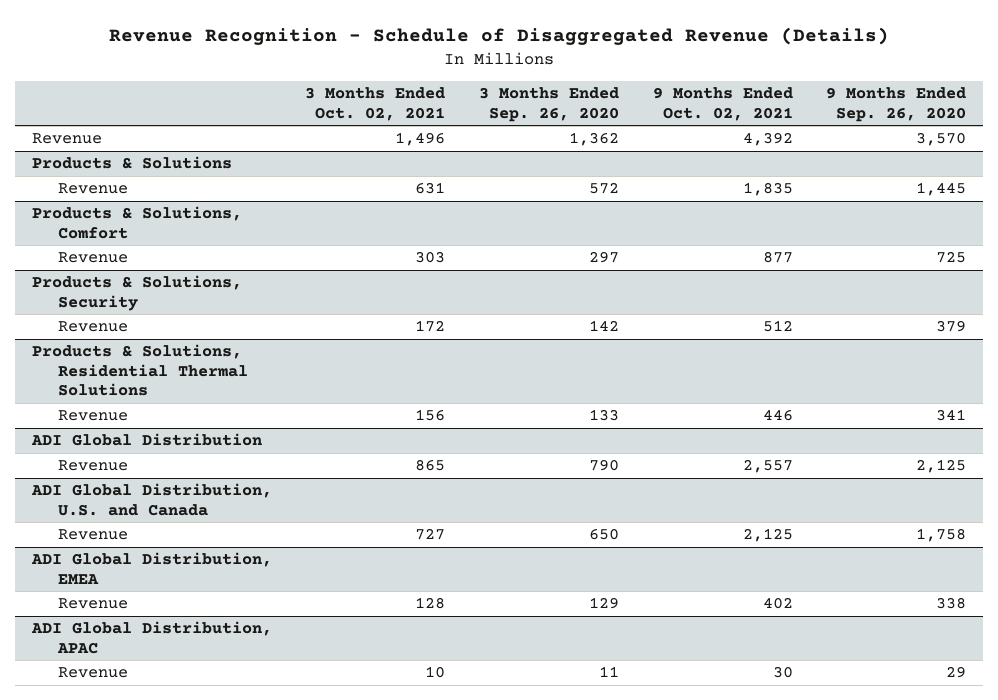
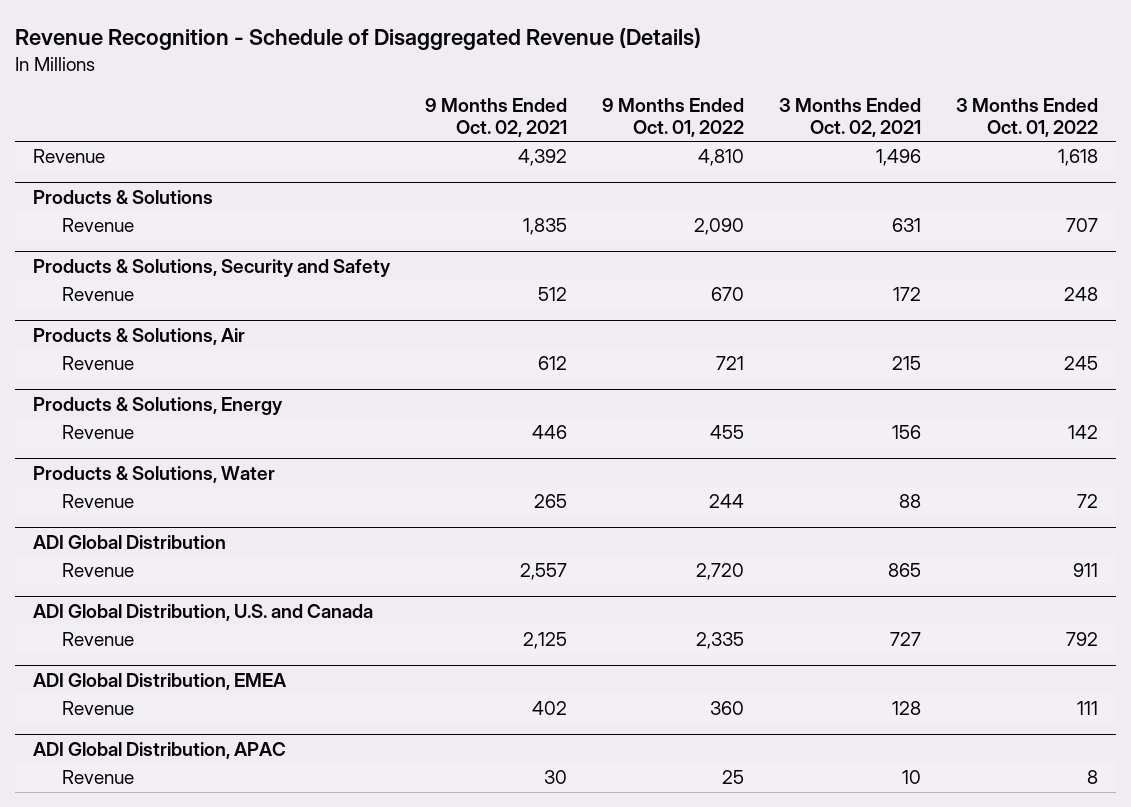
- | 3 Months Ended Oct. 02, 2021 | 3 Months Ended Sep. 26, 2020 | 9 Months Ended Oct. 02, 2021 | 9 Months Ended Sep. 26, 2020
+ | 9 Months Ended Oct. 02, 2021 | 9 Months Ended Oct. 01, 2022 | 3 Months Ended Oct. 02, 2021 | 3 Months Ended Oct. 01, 2022
- Products & Solutions, Comfort
- Revenue | 303 | 297 | 877 | 725
- Products & Solutions, Security
+ Products & Solutions, Security and Safety
- Products & Solutions, Residential Thermal Solutions
+ Products & Solutions, Air
+ Revenue | 612 | 721 | 215 | 245
+ Products & Solutions, Energy
+ Products & Solutions, Water
+ Revenue | 265 | 244 | 88 | 72

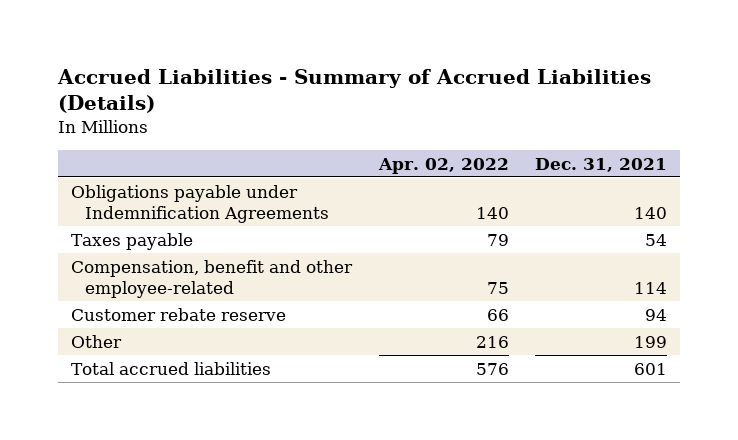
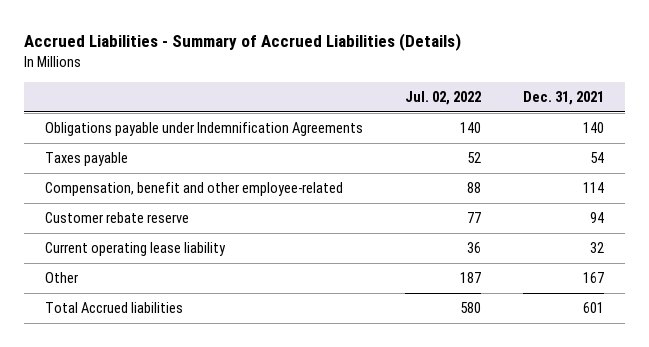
- | Apr. 02, 2022 | Dec. 31, 2021
+ | Jul. 02, 2022 | Dec. 31, 2021
- Other | 216 | 199
- Total accrued liabilities | 576 | 601
+ Current operating lease liability | 36 | 32
+ Other | 187 | 167
+ Total Accrued liabilities | 580 | 601

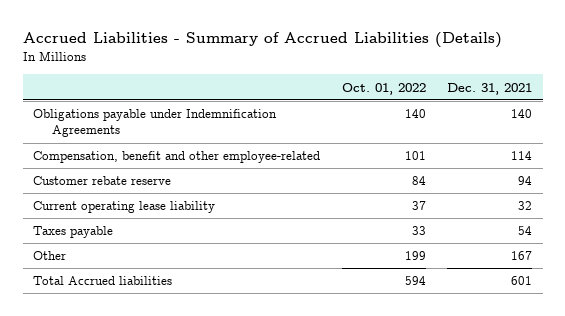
- | Jul. 02, 2022 | Dec. 31, 2021
+ | Oct. 01, 2022 | Dec. 31, 2021
moved down: Taxes payable | 33 | 54

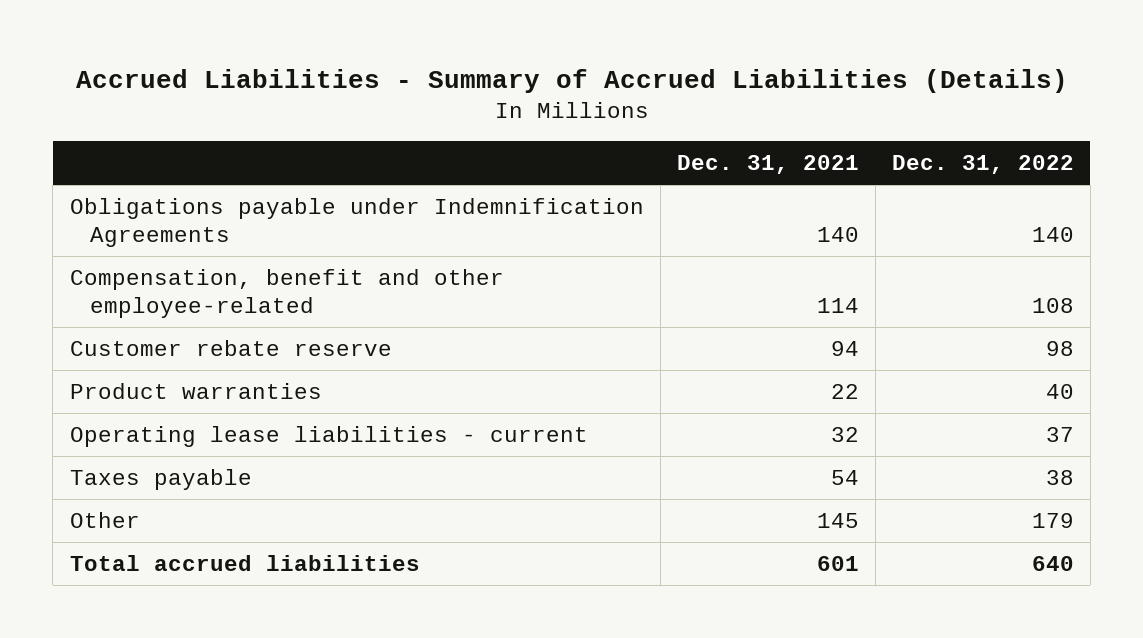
- | Oct. 01, 2022 | Dec. 31, 2021
+ | Dec. 31, 2021 | Dec. 31, 2022
- Current operating lease liability | 37 | 32
+ Product warranties | 22 | 40
+ Operating lease liabilities - current | 32 | 37
- Other | 199 | 167
- Total Accrued liabilities | 594 | 601
+ Other | 145 | 179
+ Total accrued liabilities | 601 | 640

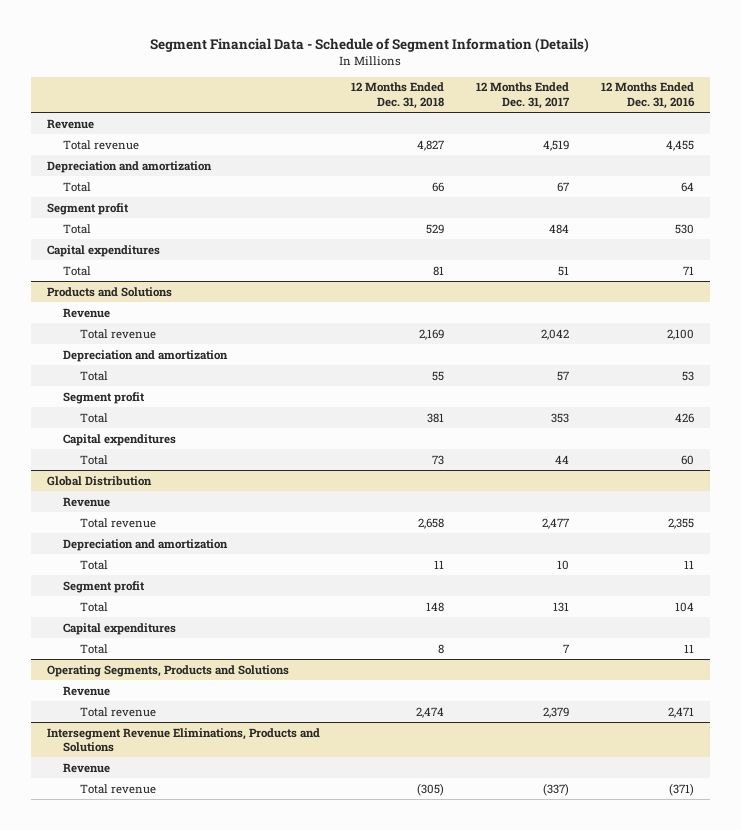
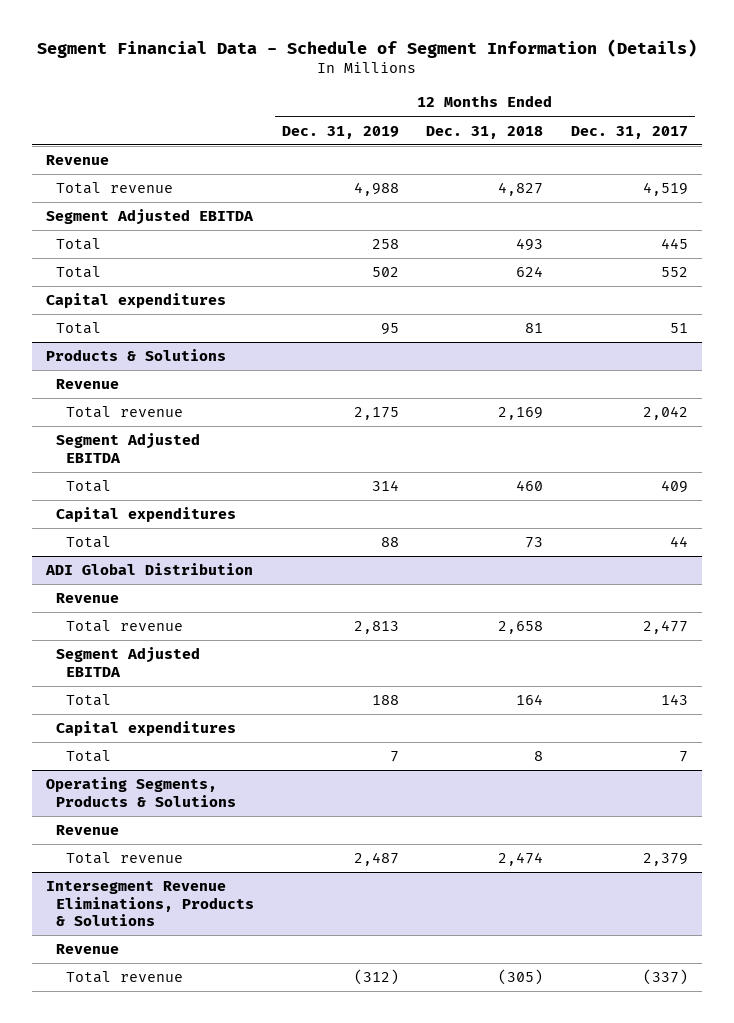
- | 12 Months Ended Dec. 31, 2018 | 12 Months Ended Dec. 31, 2017 | 12 Months Ended Dec. 31, 2016
+ | 12 Months Ended Dec. 31, 2019 | 12 Months Ended Dec. 31, 2018 | 12 Months Ended Dec. 31, 2017
- Depreciation and amortization
- Total | 66 | 67 | 64
- Segment profit
- Total | 529 | 484 | 530
+ Segment Adjusted EBITDA
+ Total | 258 | 493 | 445
+ Total | 502 | 624 | 552
- Products and Solutions
+ Products & Solutions
- Depreciation and amortization
- Total | 55 | 57 | 53
- Segment profit
- Total | 381 | 353 | 426
+ Segment Adjusted EBITDA
+ Total | 314 | 460 | 409
- Global Distribution
+ ADI Global Distribution
- Depreciation and amortization
- Total | 11 | 10 | 11
- Segment profit
- Total | 148 | 131 | 104
+ Segment Adjusted EBITDA
+ Total | 188 | 164 | 143
- Operating Segments, Products and Solutions
+ Operating Segments, Products & Solutions
- Intersegment Revenue Eliminations, Products and Solutions
+ Intersegment Revenue Eliminations, Products & Solutions

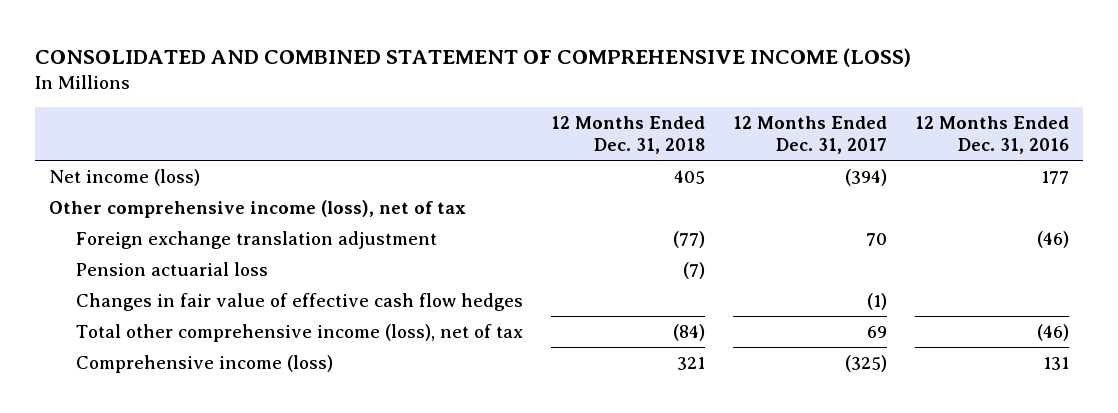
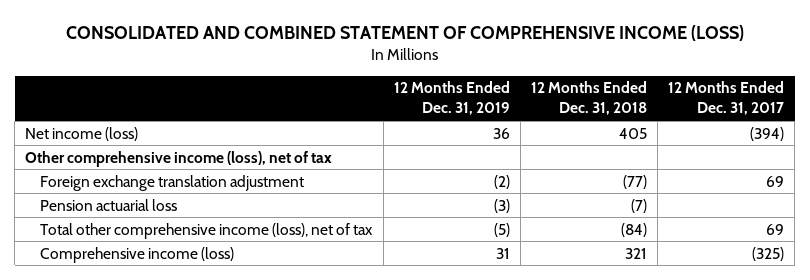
- | 12 Months Ended Dec. 31, 2018 | 12 Months Ended Dec. 31, 2017 | 12 Months Ended Dec. 31, 2016
+ | 12 Months Ended Dec. 31, 2019 | 12 Months Ended Dec. 31, 2018 | 12 Months Ended Dec. 31, 2017
- Foreign exchange translation adjustment | (77) | 70 | (46)
+ Foreign exchange translation adjustment | (2) | (77) | 69
- Changes in fair value of effective cash flow hedges | | (1) |

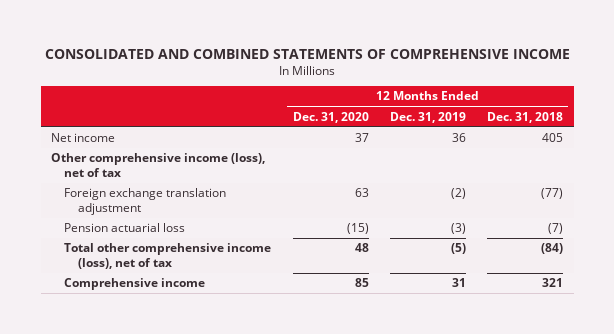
- CONSOLIDATED AND COMBINED STATEMENT OF COMPREHENSIVE INCOME (LOSS)
+ CONSOLIDATED AND COMBINED STATEMENTS OF COMPREHENSIVE INCOME
- | 12 Months Ended Dec. 31, 2019 | 12 Months Ended Dec. 31, 2018 | 12 Months Ended Dec. 31, 2017
+ | 12 Months Ended Dec. 31, 2020 | 12 Months Ended Dec. 31, 2019 | 12 Months Ended Dec. 31, 2018
- Net income (loss) | 36 | 405 | (394)
+ Net income | 37 | 36 | 405
- Comprehensive income (loss) | 31 | 321 | (325)
+ Comprehensive income | 85 | 31 | 321

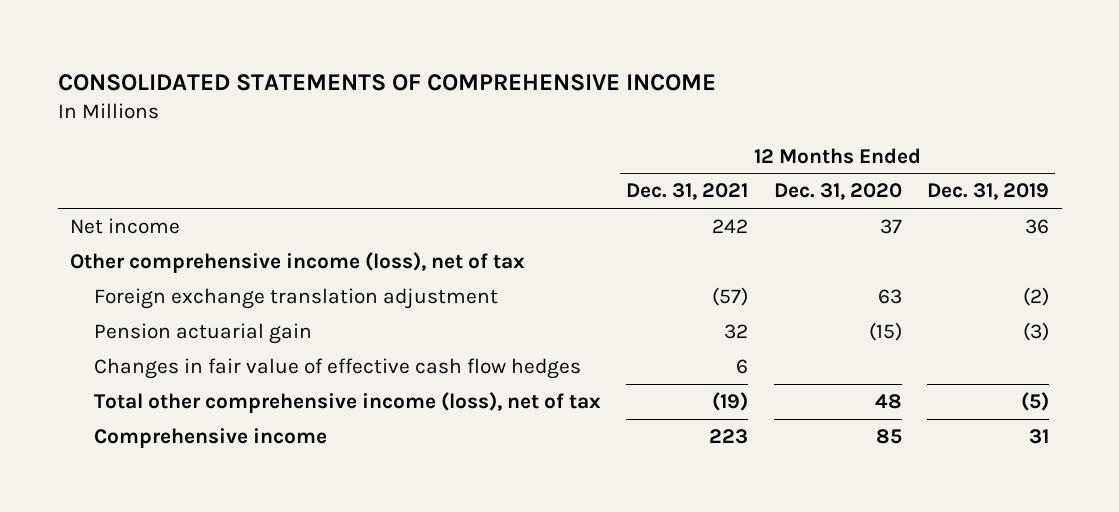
- CONSOLIDATED AND COMBINED STATEMENTS OF COMPREHENSIVE INCOME
+ CONSOLIDATED STATEMENTS OF COMPREHENSIVE INCOME
- | 12 Months Ended Dec. 31, 2020 | 12 Months Ended Dec. 31, 2019 | 12 Months Ended Dec. 31, 2018
+ | 12 Months Ended Dec. 31, 2021 | 12 Months Ended Dec. 31, 2020 | 12 Months Ended Dec. 31, 2019
- Pension actuarial loss | (15) | (3) | (7)
+ Pension actuarial gain | 32 | (15) | (3)
+ Changes in fair value of effective cash flow hedges | 6 | |

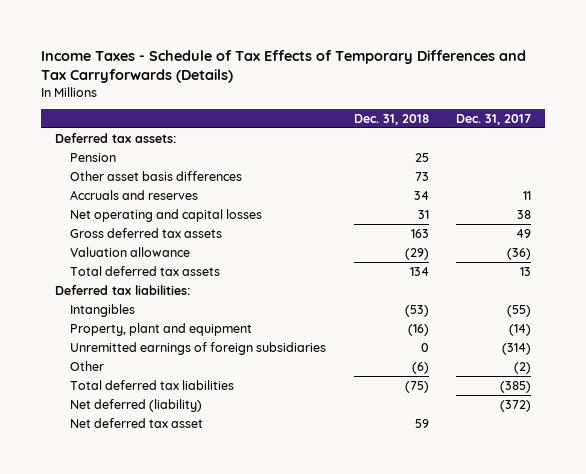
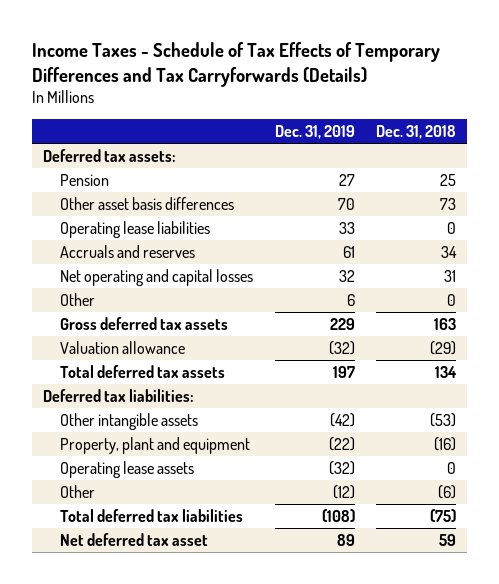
- | Dec. 31, 2018 | Dec. 31, 2017
+ | Dec. 31, 2019 | Dec. 31, 2018
+ Operating lease liabilities | 33 | 0
+ Other | 6 | 0
- Intangibles | (53) | (55)
+ Other intangible assets | (42) | (53)
- Unremitted earnings of foreign subsidiaries | 0 | (314)
+ Operating lease assets | (32) | 0
- Net deferred (liability) | | (372)

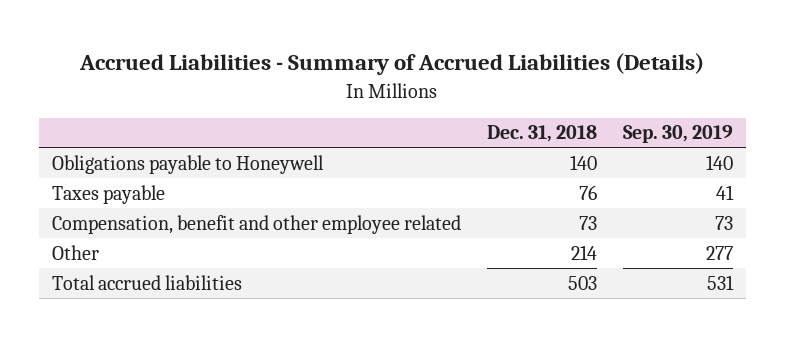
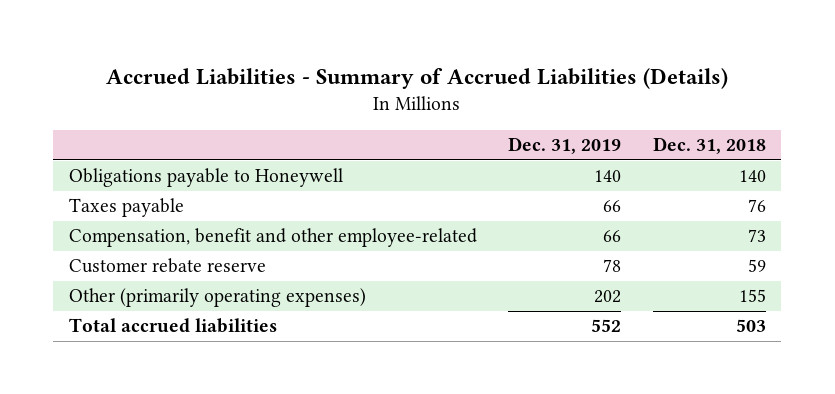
- | Dec. 31, 2018 | Sep. 30, 2019
+ | Dec. 31, 2019 | Dec. 31, 2018
- Compensation, benefit and other employee related | 73 | 73
- Other | 214 | 277
+ Compensation, benefit and other employee-related | 66 | 73
+ Customer rebate reserve | 78 | 59
+ Other (primarily operating expenses) | 202 | 155

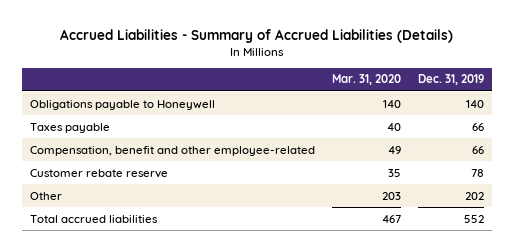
- | Dec. 31, 2019 | Dec. 31, 2018
+ | Mar. 31, 2020 | Dec. 31, 2019
- Other (primarily operating expenses) | 202 | 155
+ Other | 203 | 202

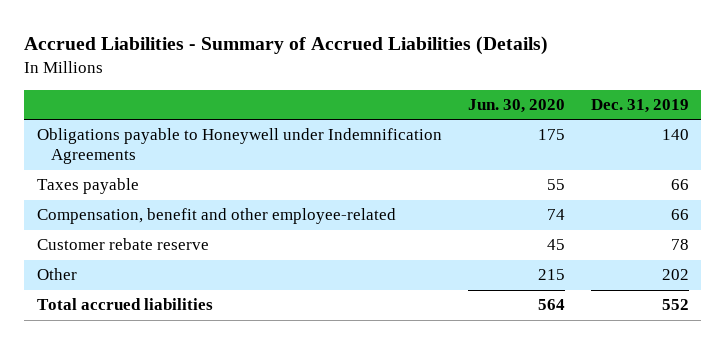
- | Mar. 31, 2020 | Dec. 31, 2019
+ | Jun. 30, 2020 | Dec. 31, 2019
- Obligations payable to Honeywell | 140 | 140
+ Obligations payable to Honeywell under Indemnification Agreements | 175 | 140

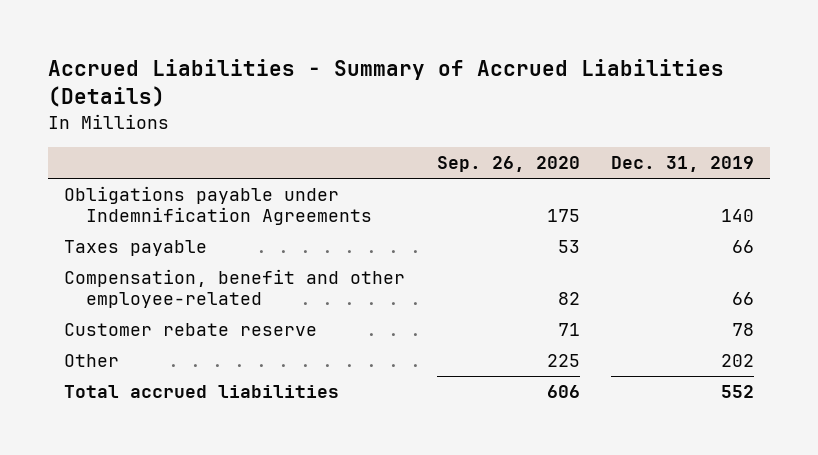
- | Jun. 30, 2020 | Dec. 31, 2019
+ | Sep. 26, 2020 | Dec. 31, 2019
- Obligations payable to Honeywell under Indemnification Agreements | 175 | 140
+ Obligations payable under Indemnification Agreements | 175 | 140

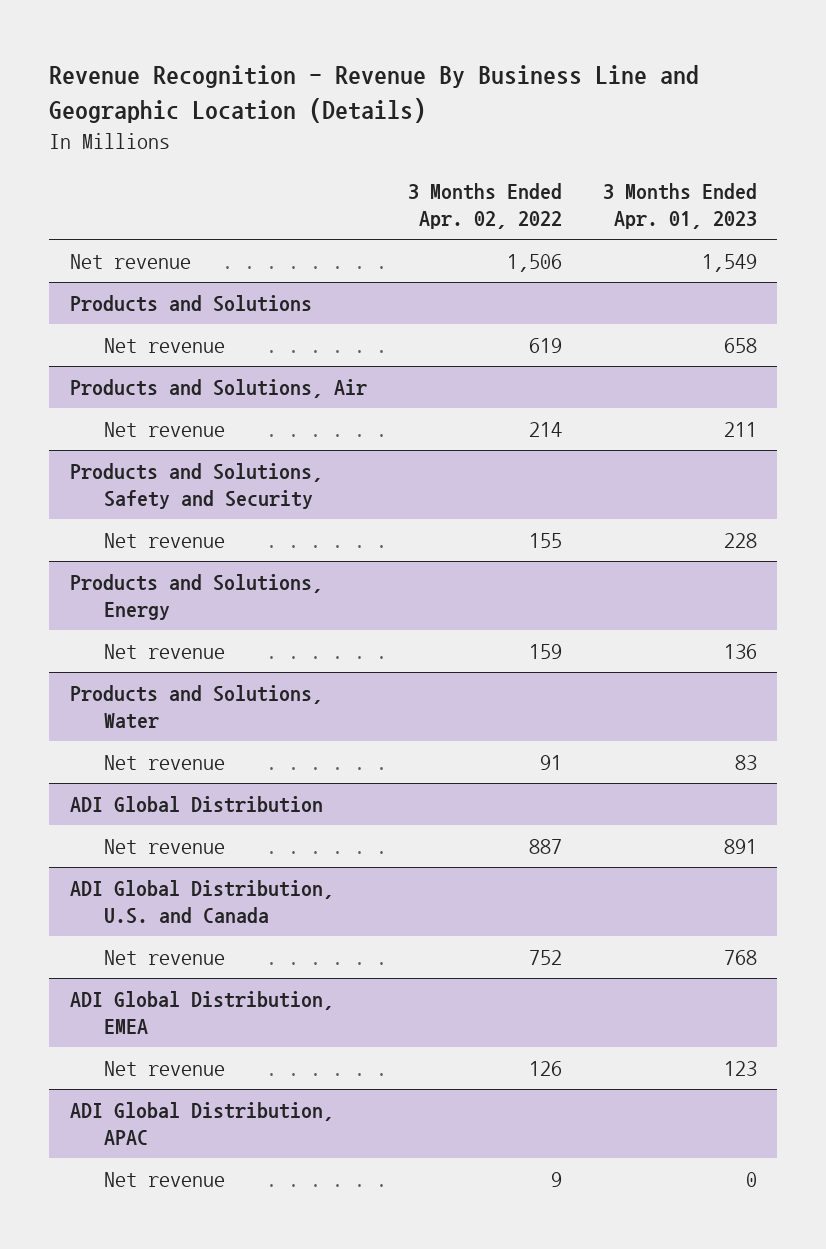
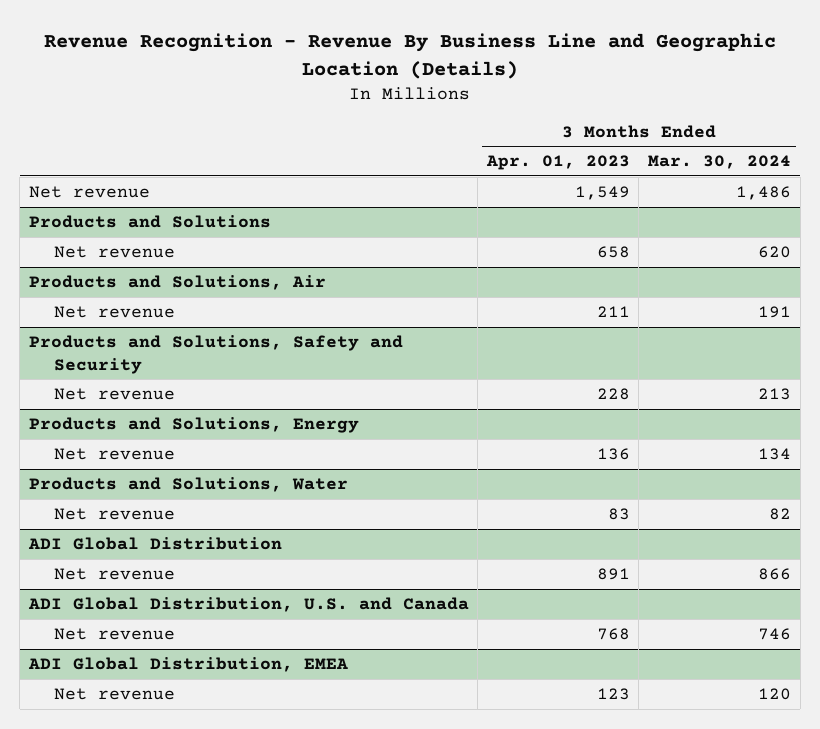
- | 3 Months Ended Apr. 02, 2022 | 3 Months Ended Apr. 01, 2023
+ | 3 Months Ended Apr. 01, 2023 | 3 Months Ended Mar. 30, 2024
- ADI Global Distribution, APAC
- Net revenue | 9 | 0

